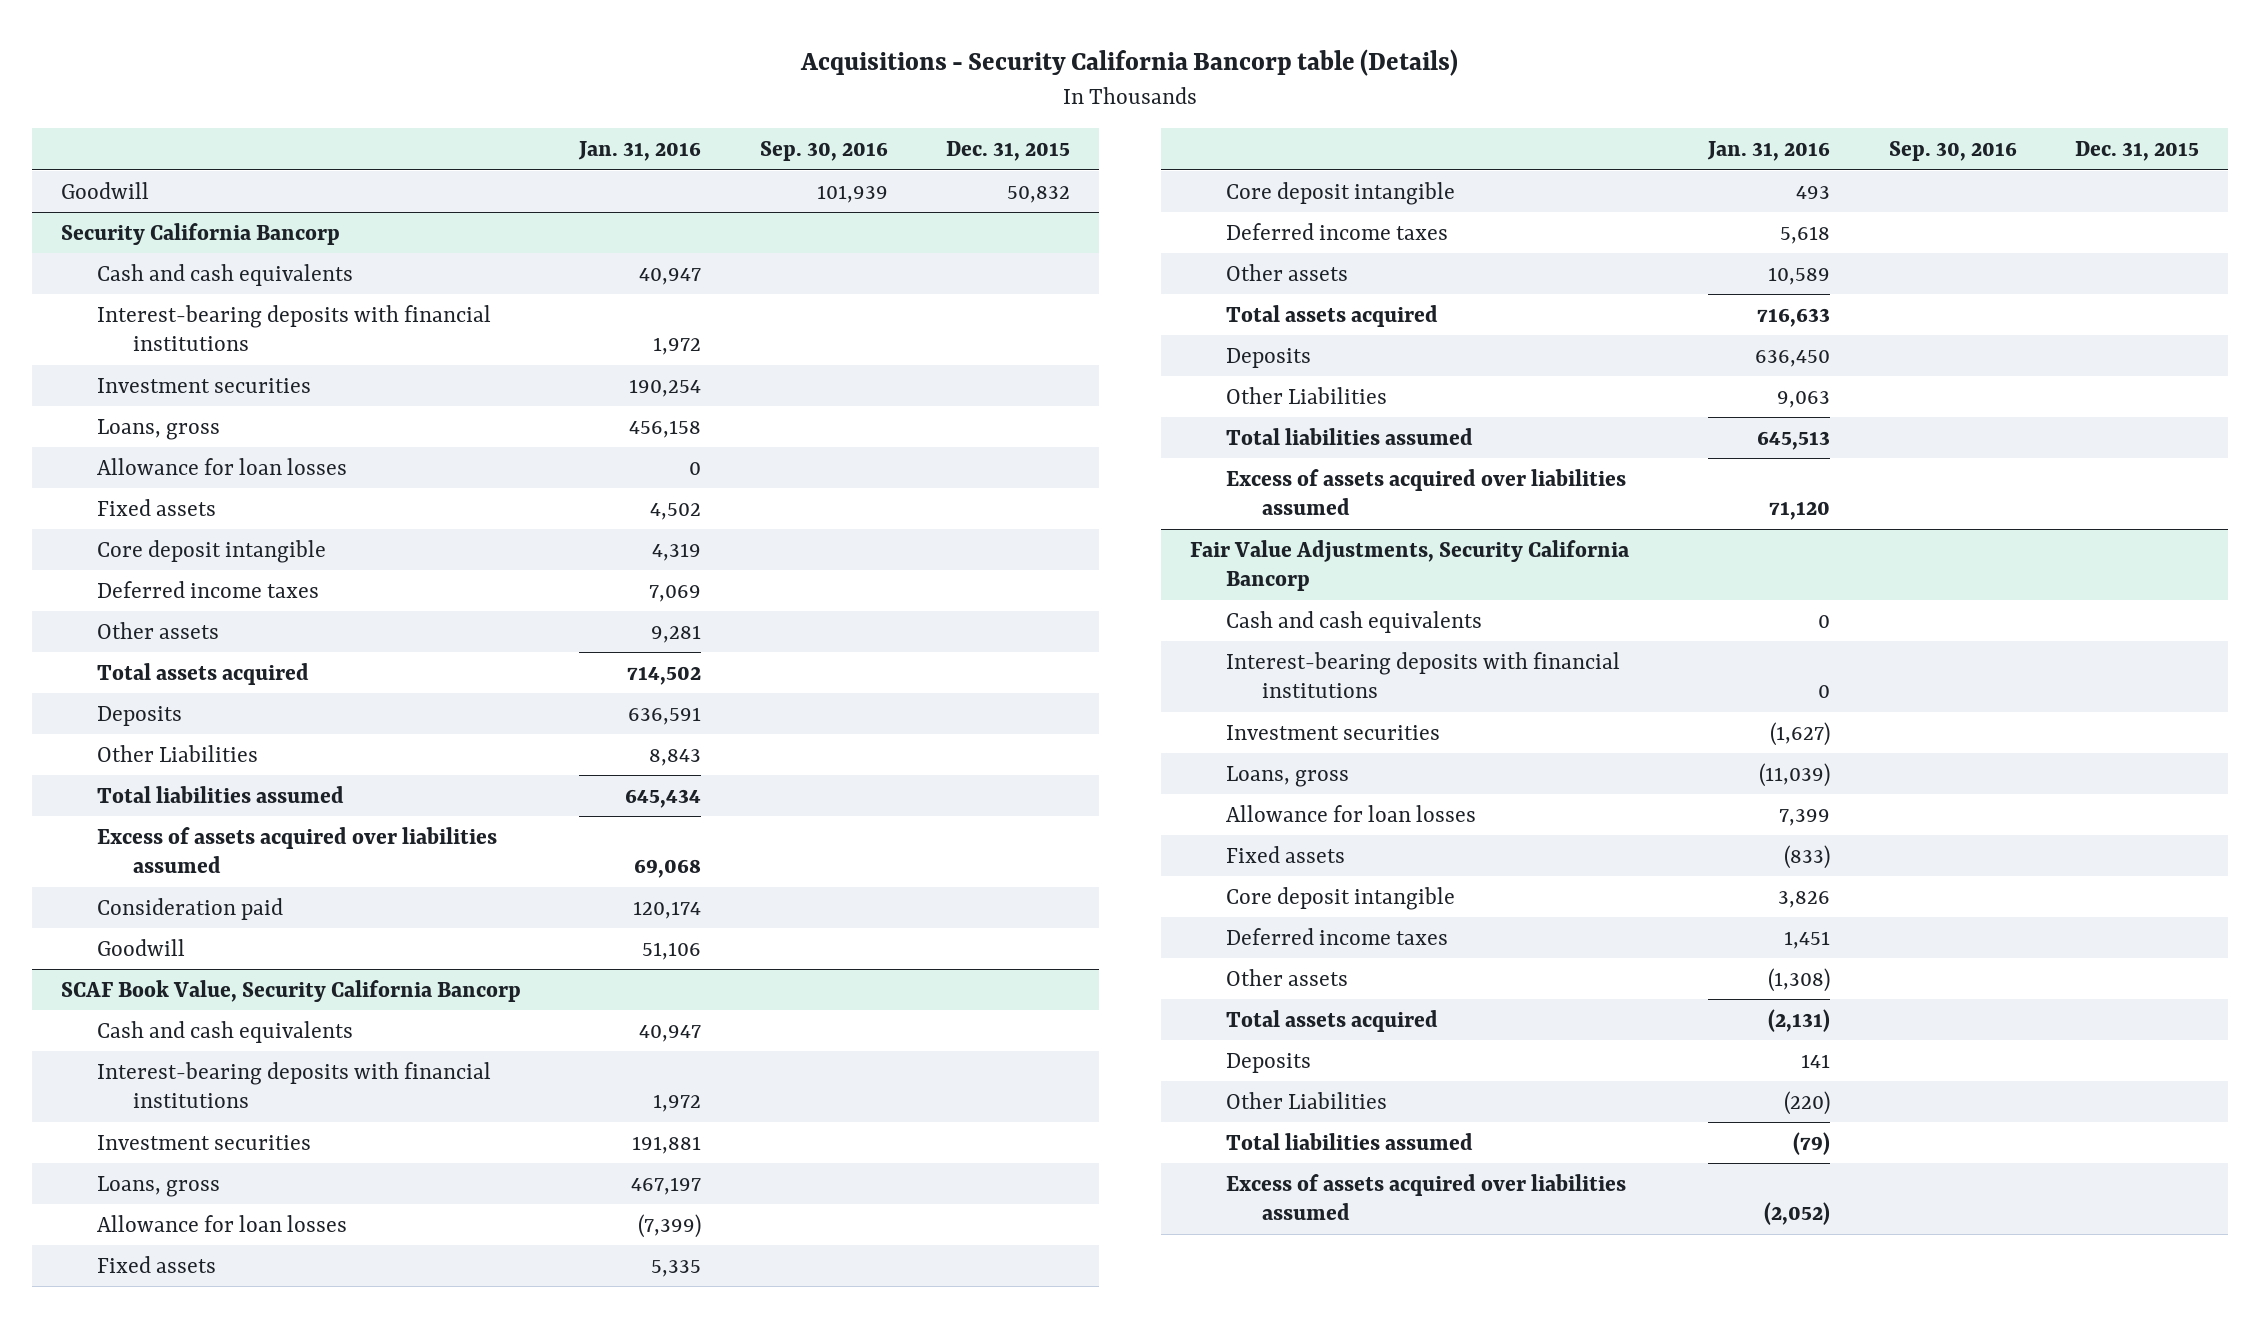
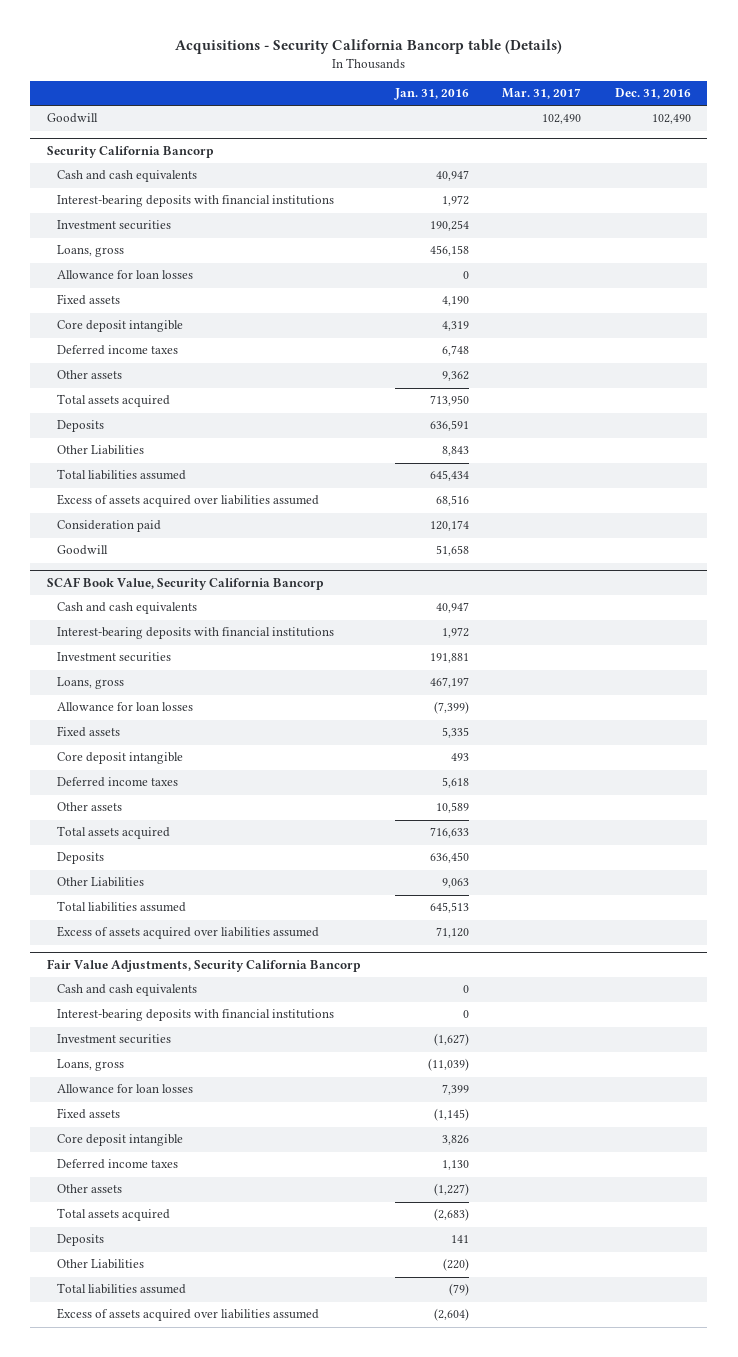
- | Jan. 31, 2016 | Sep. 30, 2016 | Dec. 31, 2015
+ | Jan. 31, 2016 | Mar. 31, 2017 | Dec. 31, 2016
@ Security California Bancorp
- Fixed assets | 4,502 | |
+ Fixed assets | 4,190 | |
- Deferred income taxes | 7,069 | |
- Other assets | 9,281 | |
- Total assets acquired | 714,502 | |
+ Deferred income taxes | 6,748 | |
+ Other assets | 9,362 | |
+ Total assets acquired | 713,950 | |
- Excess of assets acquired over liabilities assumed | 69,068 | |
+ Excess of assets acquired over liabilities assumed | 68,516 | |
- Goodwill | 51,106 | |
+ Goodwill | 51,658 | |
@ Fair Value Adjustments, Security California Bancorp
- Fixed assets | (833) | |
+ Fixed assets | (1,145) | |
- Deferred income taxes | 1,451 | |
- Other assets | (1,308) | |
- Total assets acquired | (2,131) | |
+ Deferred income taxes | 1,130 | |
+ Other assets | (1,227) | |
+ Total assets acquired | (2,683) | |
- Excess of assets acquired over liabilities assumed | (2,052) | |
+ Excess of assets acquired over liabilities assumed | (2,604) | |

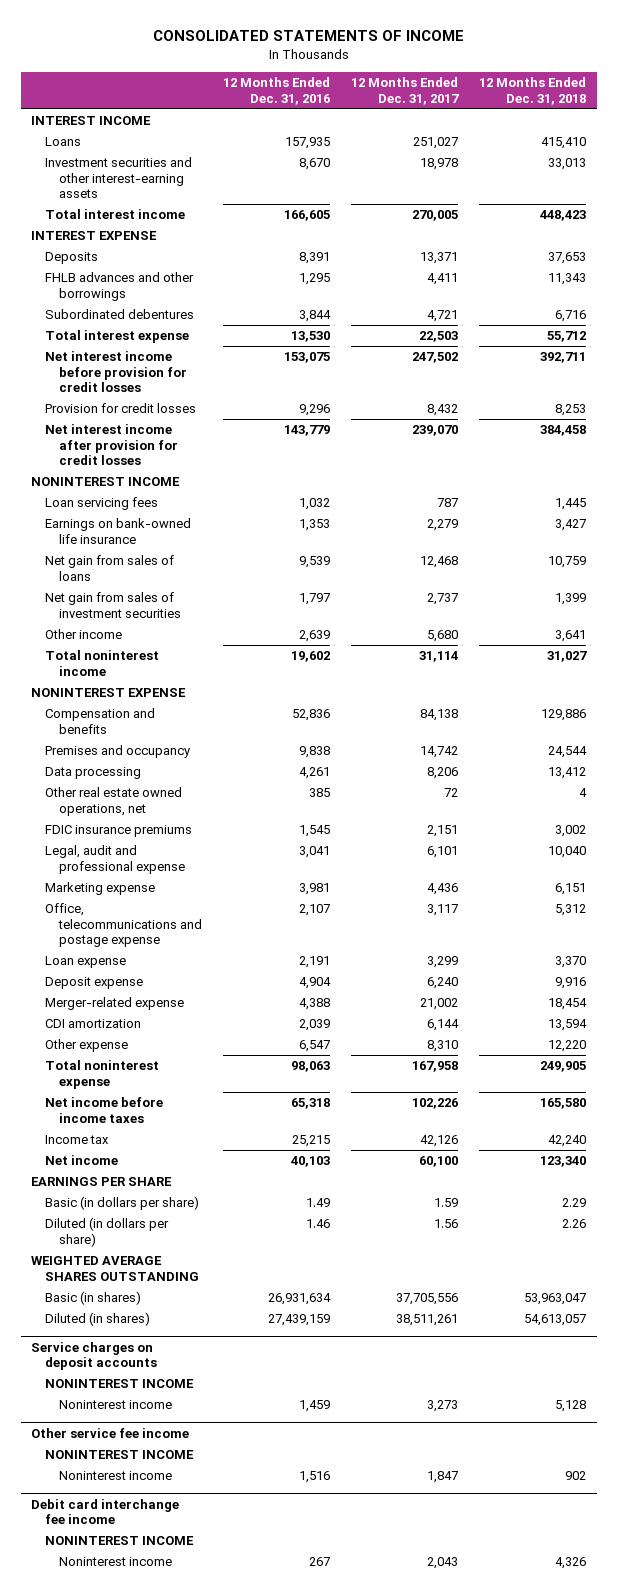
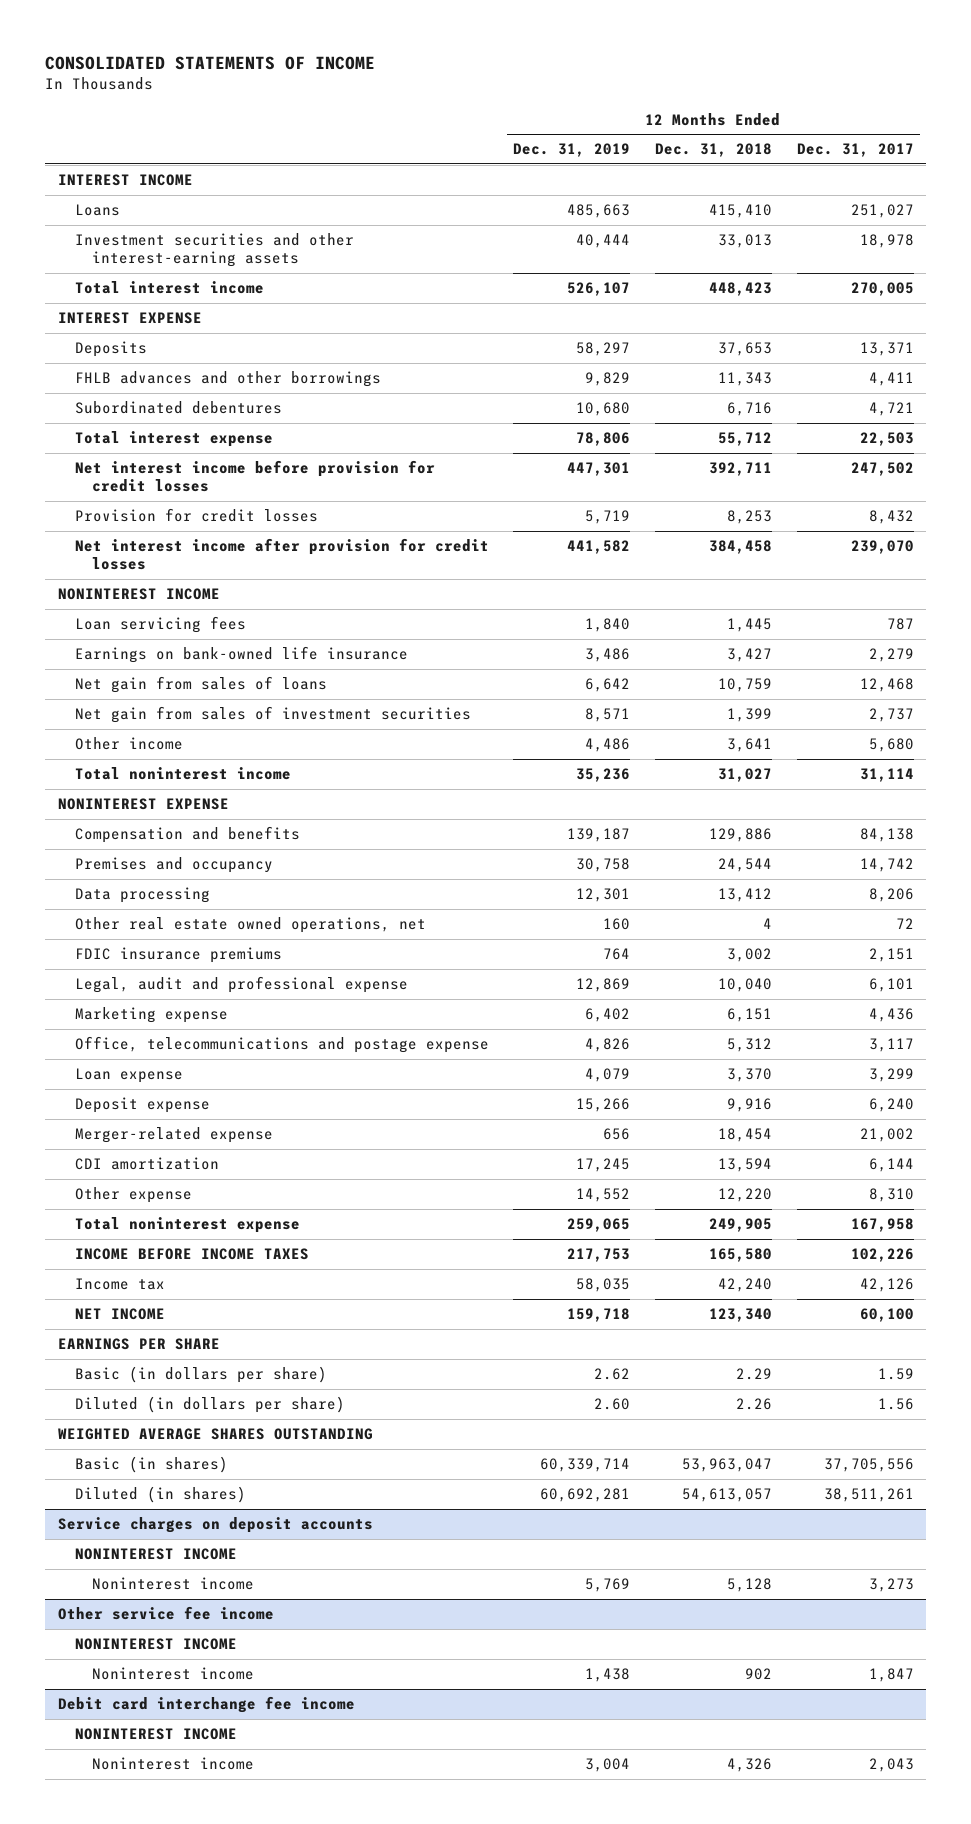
- | 12 Months Ended Dec. 31, 2016 | 12 Months Ended Dec. 31, 2017 | 12 Months Ended Dec. 31, 2018
+ | 12 Months Ended Dec. 31, 2019 | 12 Months Ended Dec. 31, 2018 | 12 Months Ended Dec. 31, 2017
- Net income before income taxes | 65,318 | 102,226 | 165,580
+ INCOME BEFORE INCOME TAXES | 217,753 | 165,580 | 102,226
- Net income | 40,103 | 60,100 | 123,340
+ NET INCOME | 159,718 | 123,340 | 60,100

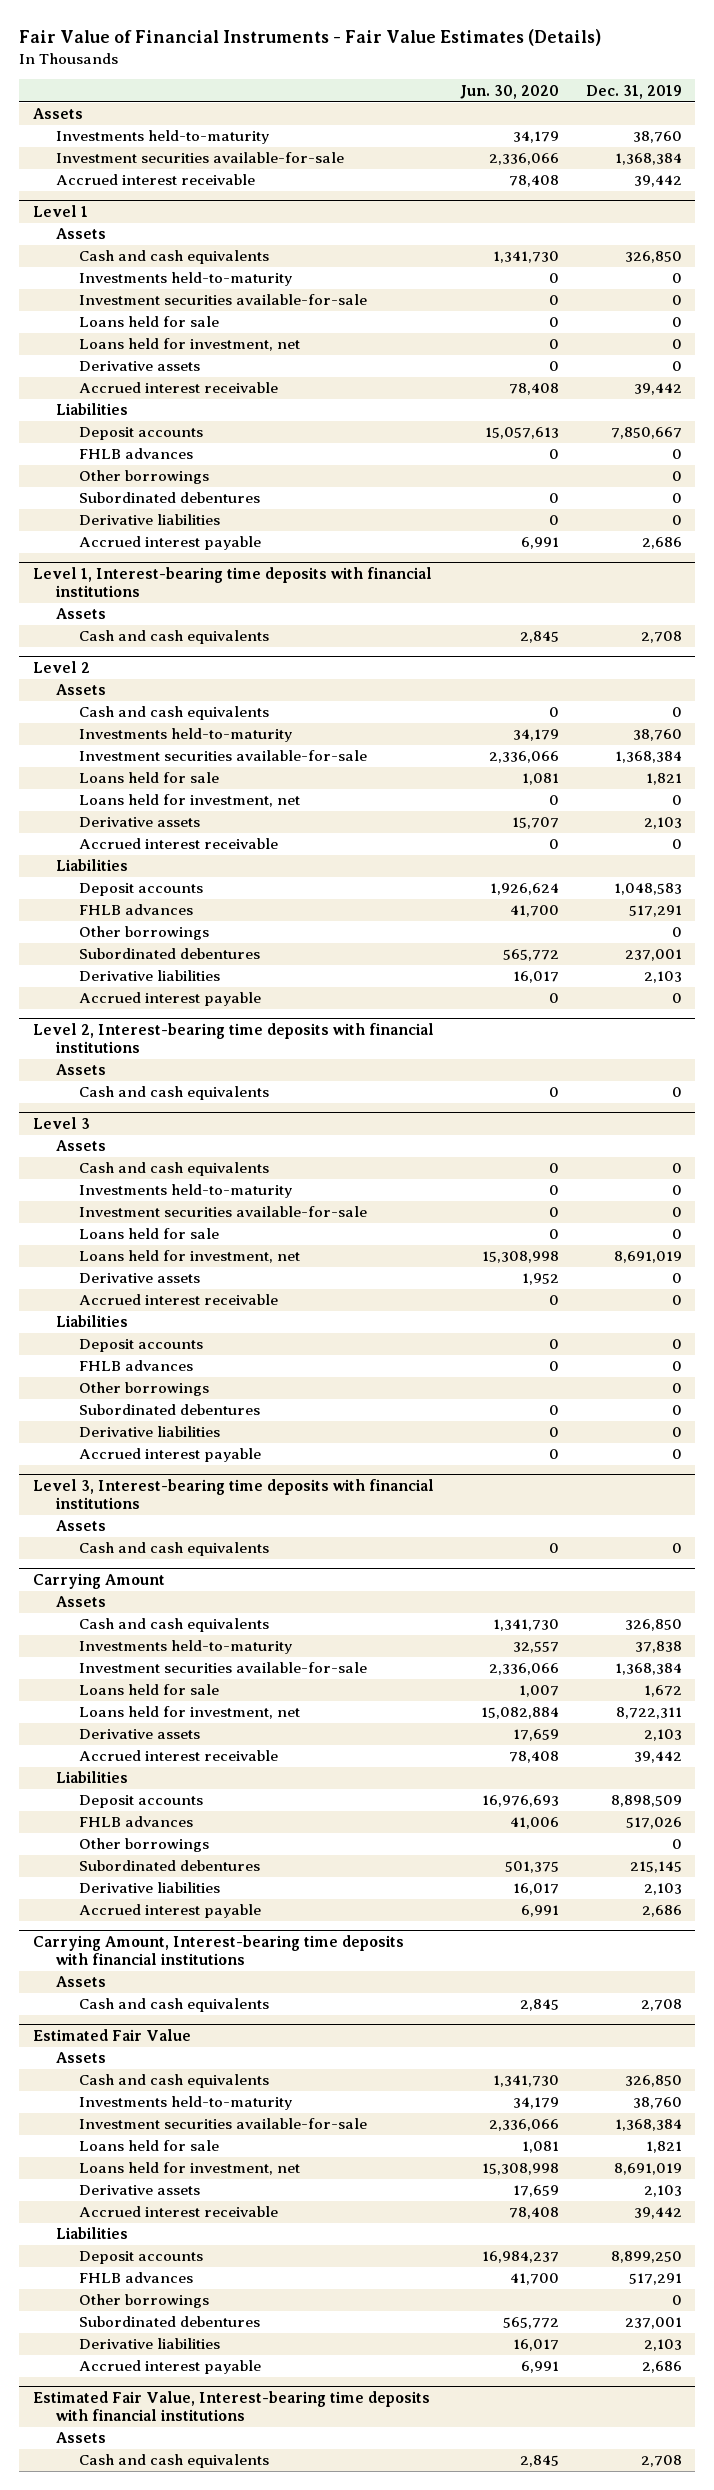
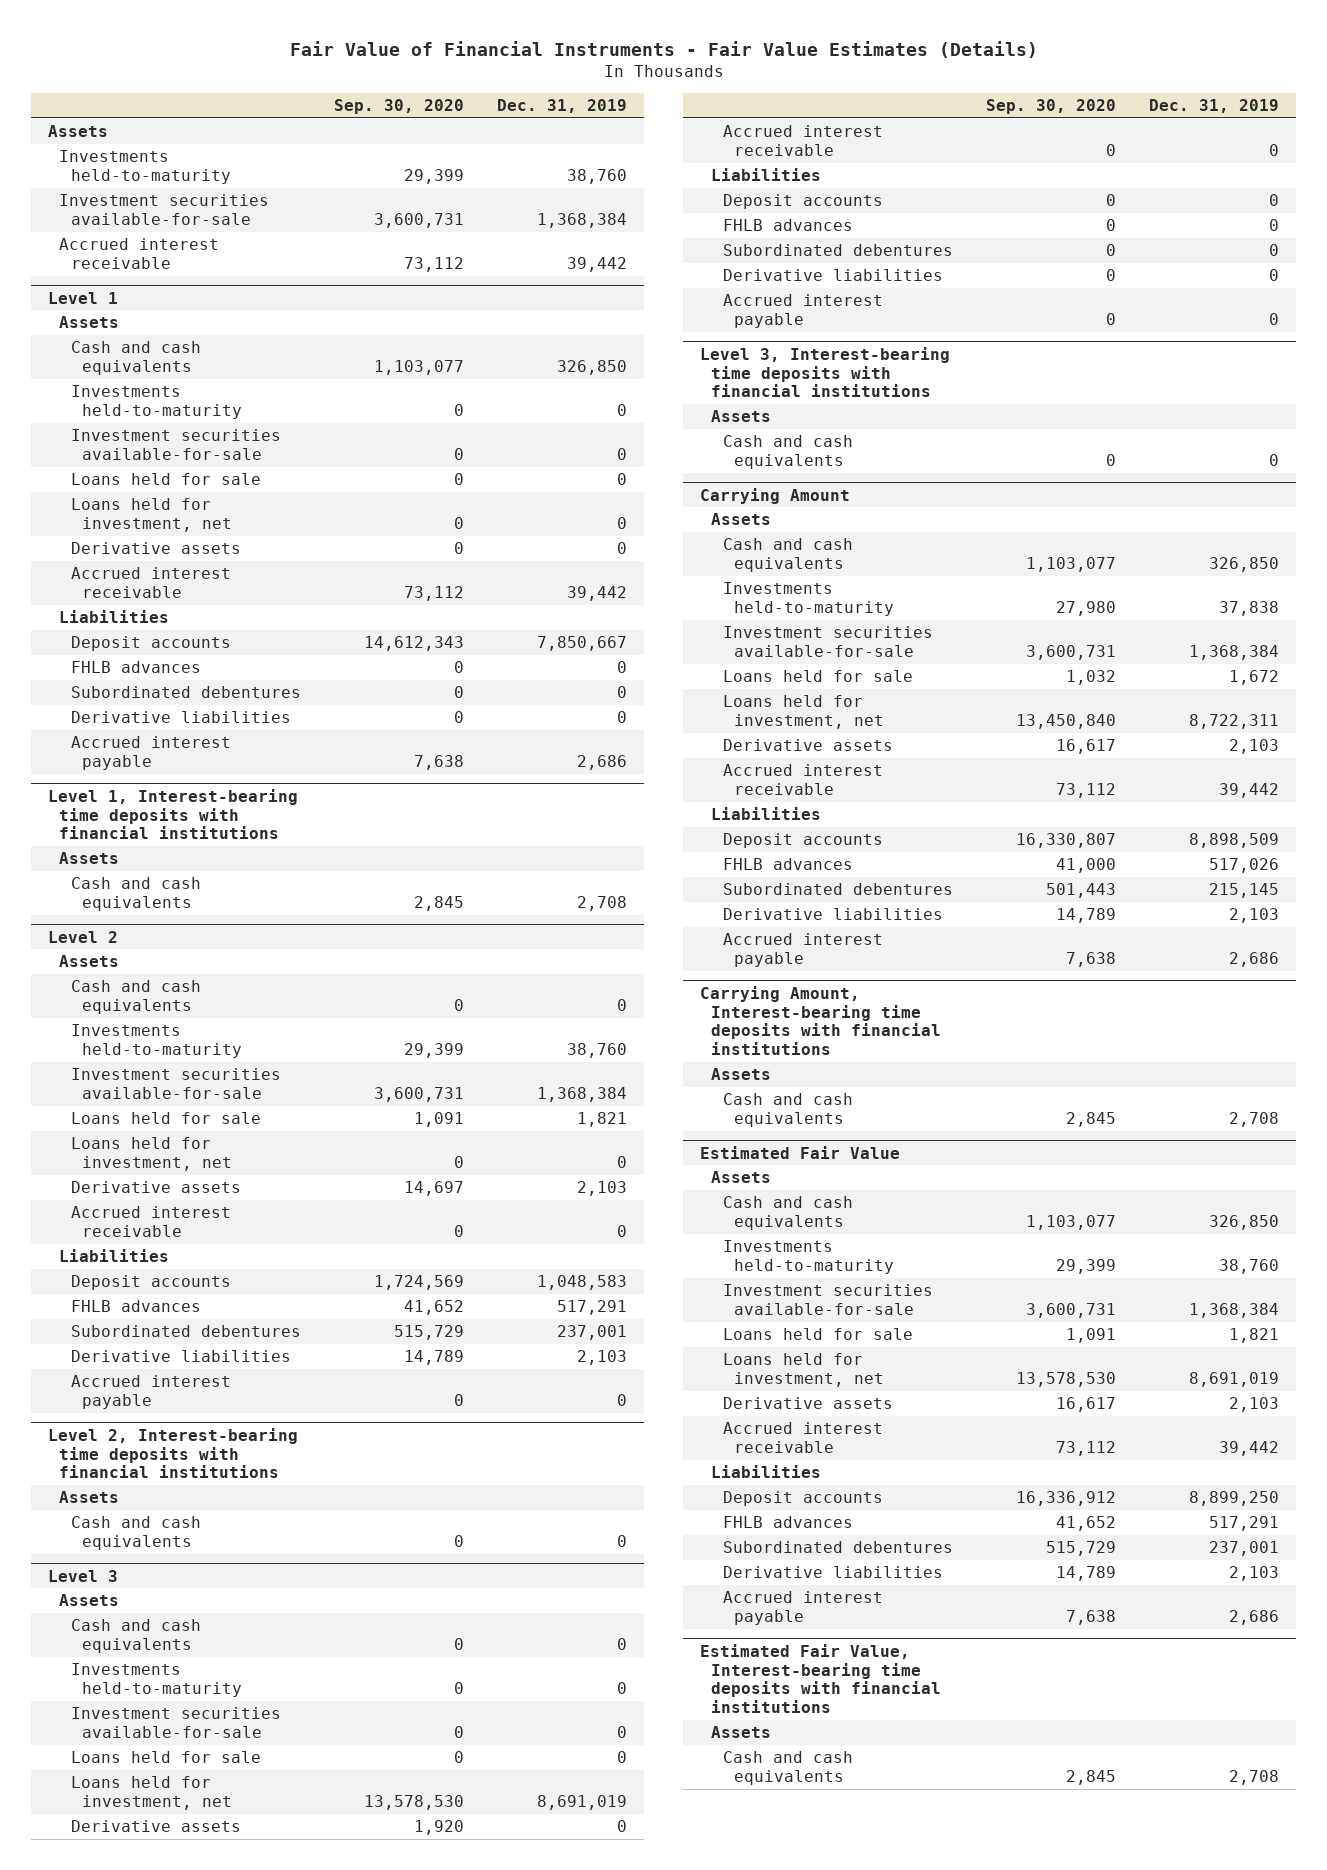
- | Jun. 30, 2020 | Dec. 31, 2019
+ | Sep. 30, 2020 | Dec. 31, 2019
@ Level 1
- Other borrowings | | 0
@ Level 2
- Other borrowings | | 0
@ Level 3
- Other borrowings | | 0
@ Carrying Amount
- Other borrowings | | 0
@ Estimated Fair Value
- Other borrowings | | 0

